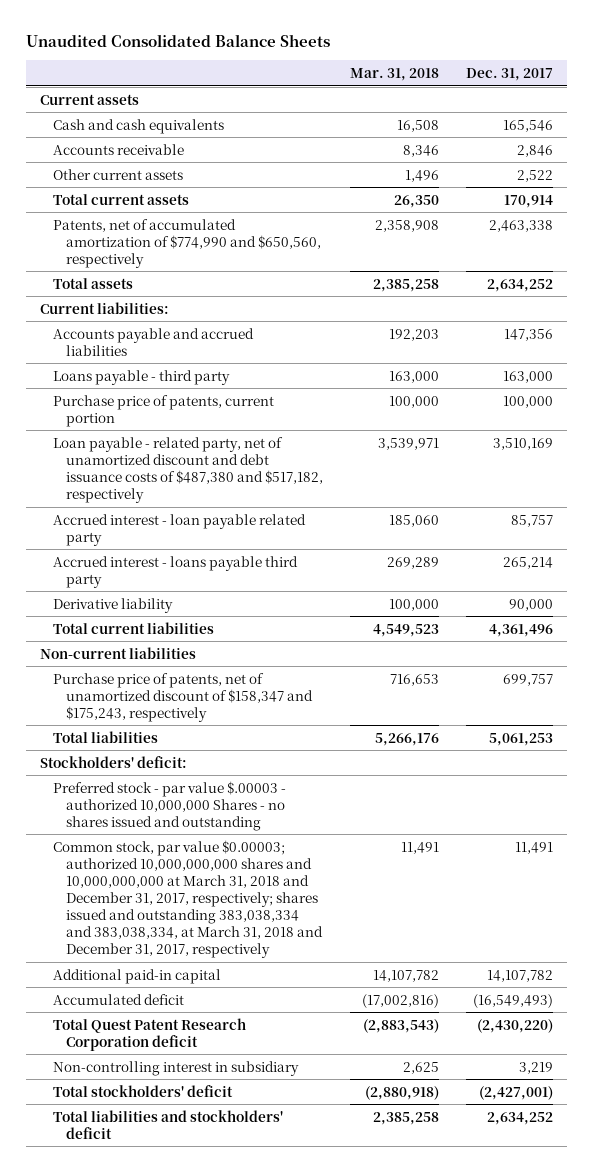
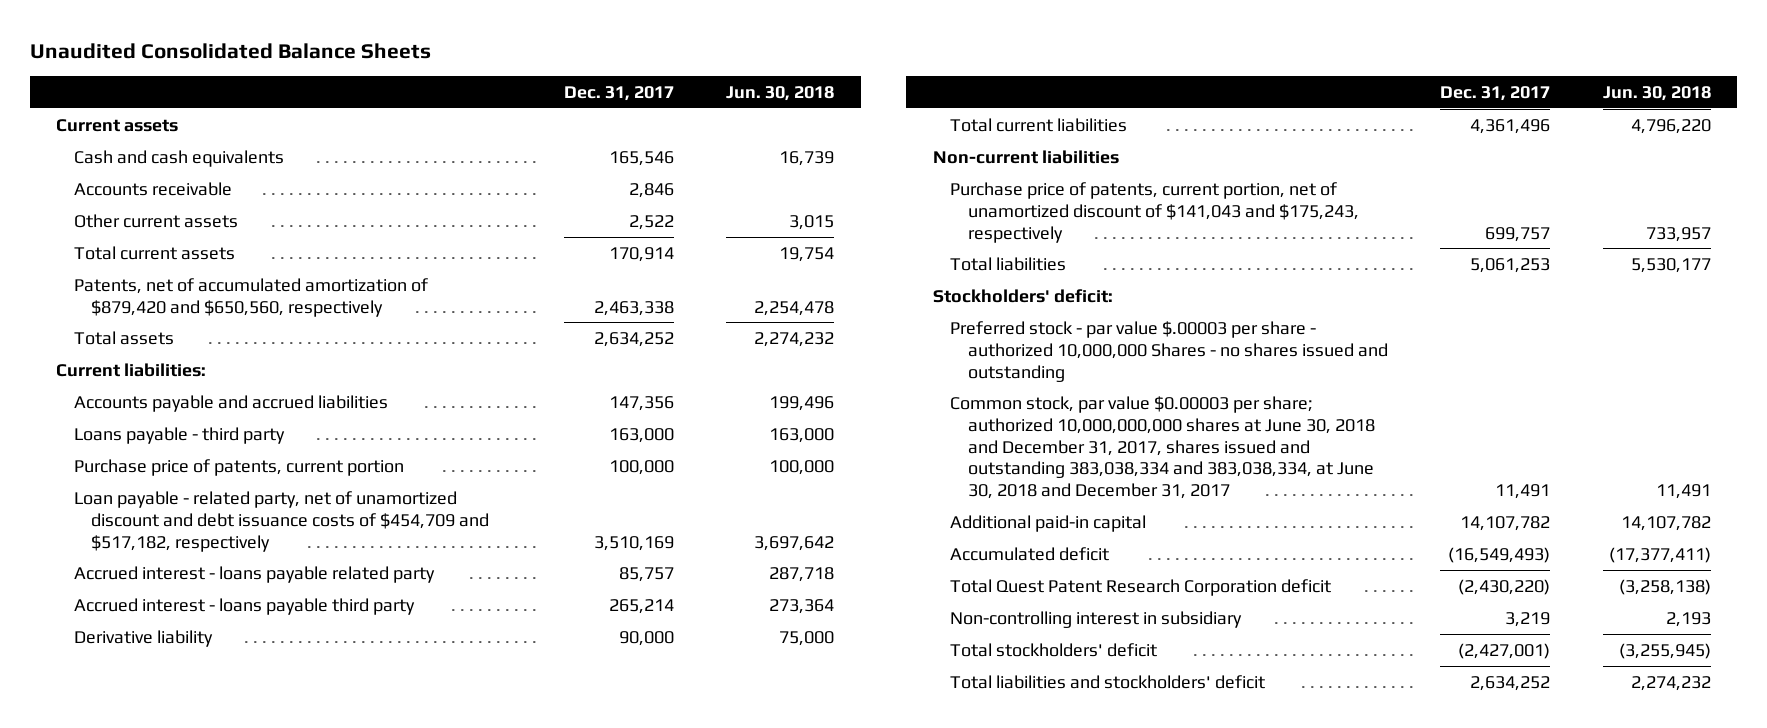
- | Mar. 31, 2018 | Dec. 31, 2017
+ | Dec. 31, 2017 | Jun. 30, 2018
- Patents, net of accumulated amortization of $774,990 and $650,560, respectively | 2,358,908 | 2,463,338
+ Patents, net of accumulated amortization of $879,420 and $650,560, respectively | 2,463,338 | 2,254,478
- Loan payable - related party, net of unamortized discount and debt issuance costs of $487,380 and $517,182, respectively | 3,539,971 | 3,510,169
- Accrued interest - loan payable related party | 185,060 | 85,757
+ Loan payable - related party, net of unamortized discount and debt issuance costs of $454,709 and $517,182, respectively | 3,510,169 | 3,697,642
+ Accrued interest - loans payable related party | 85,757 | 287,718
- Purchase price of patents, net of unamortized discount of $158,347 and $175,243, respectively | 716,653 | 699,757
+ Purchase price of patents, current portion, net of unamortized discount of $141,043 and $175,243, respectively | 699,757 | 733,957
- Preferred stock - par value $.00003 - authorized 10,000,000 Shares - no shares issued and outstanding
- Common stock, par value $0.00003; authorized 10,000,000,000 shares and 10,000,000,000 at March 31, 2018 and December 31, 2017, respectively; shares issued and outstanding 383,038,334 and 383,038,334, at March 31, 2018 and December 31, 2017, respectively | 11,491 | 11,491
+ Preferred stock - par value $.00003 per share - authorized 10,000,000 Shares - no shares issued and outstanding
+ Common stock, par value $0.00003 per share; authorized 10,000,000,000 shares at June 30, 2018 and December 31, 2017, shares issued and outstanding 383,038,334 and 383,038,334, at June 30, 2018 and December 31, 2017 | 11,491 | 11,491

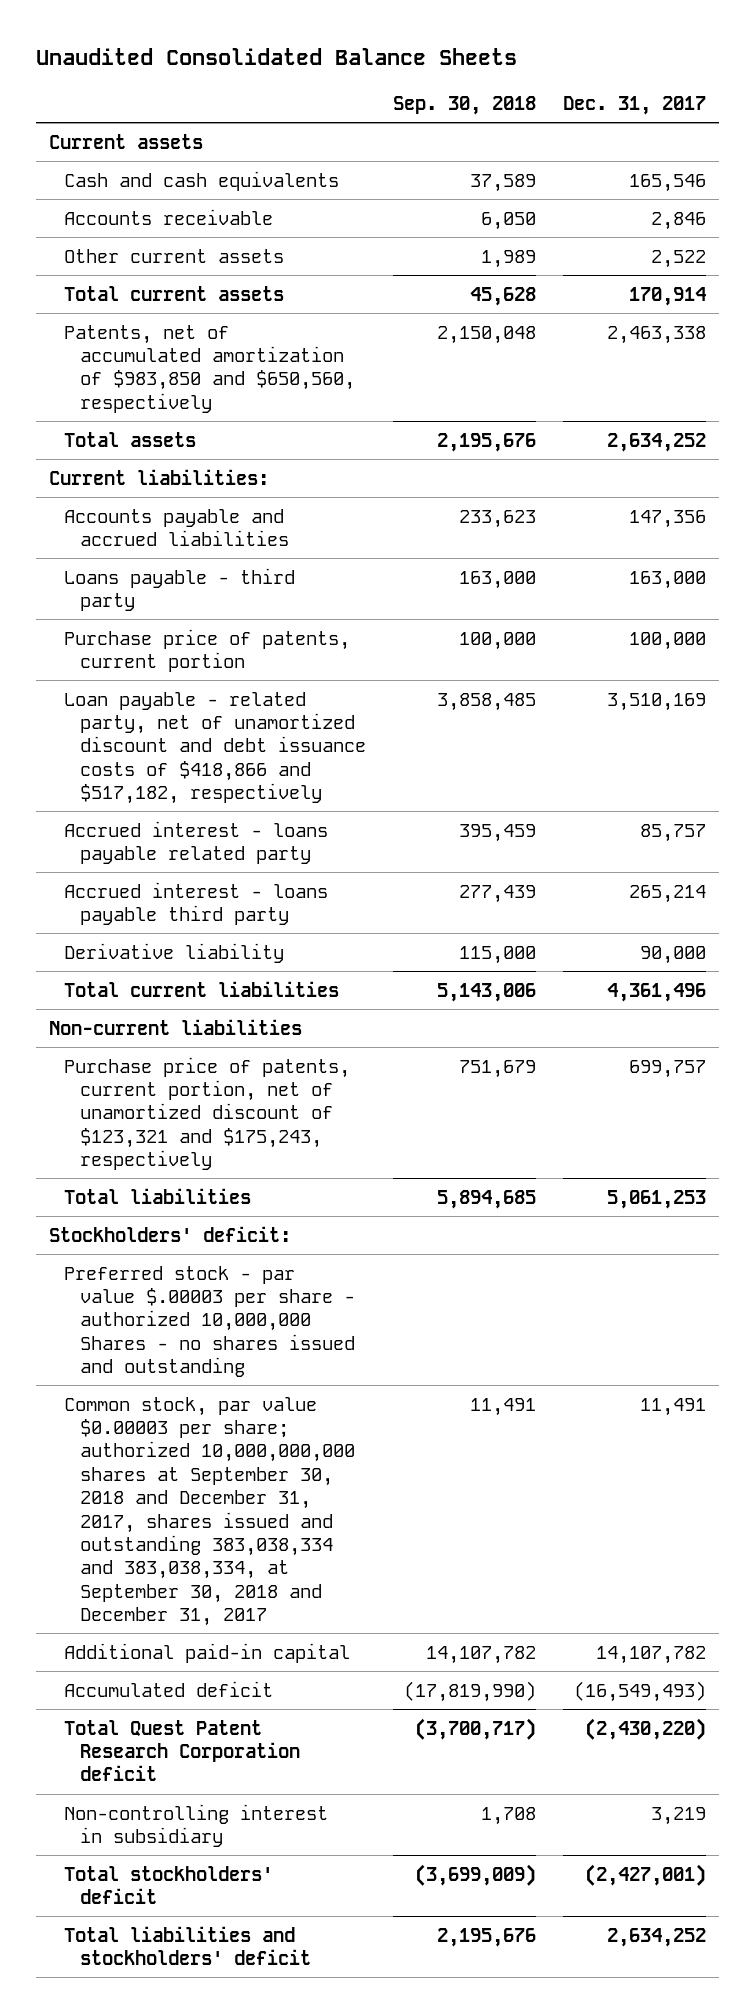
- | Dec. 31, 2017 | Jun. 30, 2018
+ | Sep. 30, 2018 | Dec. 31, 2017
- Patents, net of accumulated amortization of $879,420 and $650,560, respectively | 2,463,338 | 2,254,478
+ Patents, net of accumulated amortization of $983,850 and $650,560, respectively | 2,150,048 | 2,463,338
- Loan payable - related party, net of unamortized discount and debt issuance costs of $454,709 and $517,182, respectively | 3,510,169 | 3,697,642
+ Loan payable - related party, net of unamortized discount and debt issuance costs of $418,866 and $517,182, respectively | 3,858,485 | 3,510,169
- Purchase price of patents, current portion, net of unamortized discount of $141,043 and $175,243, respectively | 699,757 | 733,957
+ Purchase price of patents, current portion, net of unamortized discount of $123,321 and $175,243, respectively | 751,679 | 699,757
- Common stock, par value $0.00003 per share; authorized 10,000,000,000 shares at June 30, 2018 and December 31, 2017, shares issued and outstanding 383,038,334 and 383,038,334, at June 30, 2018 and December 31, 2017 | 11,491 | 11,491
+ Common stock, par value $0.00003 per share; authorized 10,000,000,000 shares at September 30, 2018 and December 31, 2017, shares issued and outstanding 383,038,334 and 383,038,334, at September 30, 2018 and December 31, 2017 | 11,491 | 11,491

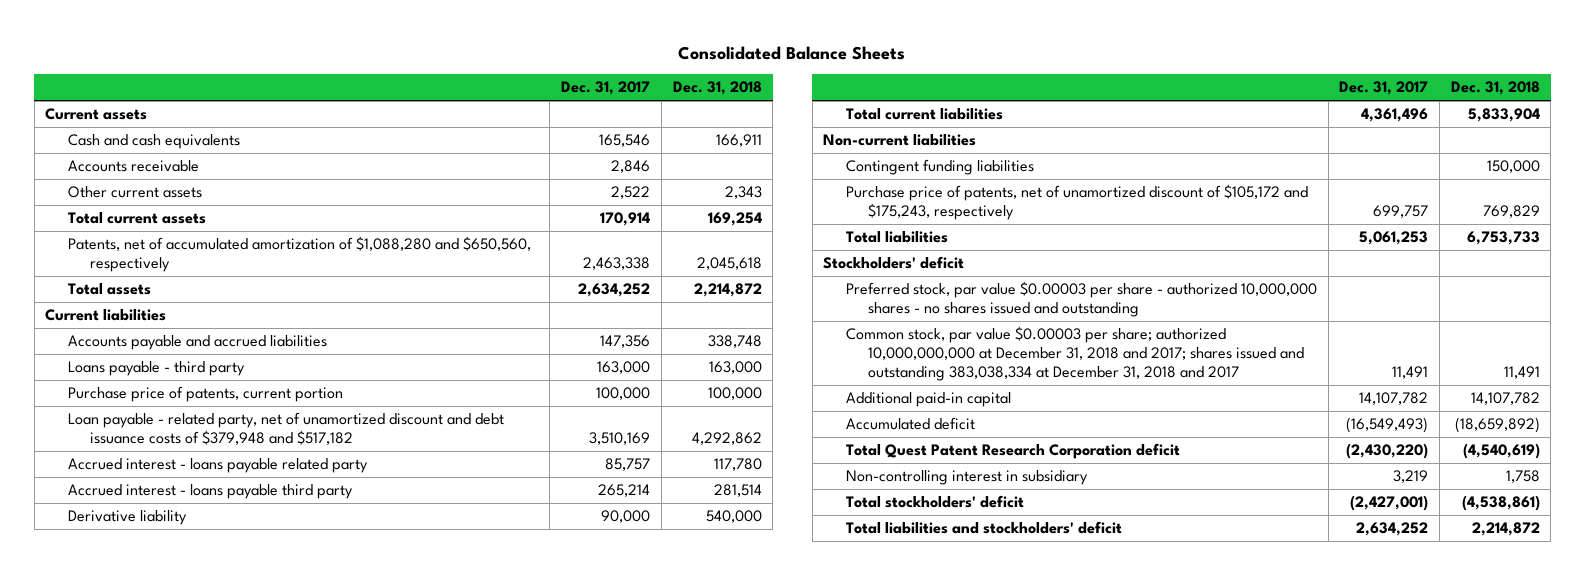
- Unaudited Consolidated Balance Sheets
+ Consolidated Balance Sheets
- | Sep. 30, 2018 | Dec. 31, 2017
+ | Dec. 31, 2017 | Dec. 31, 2018
- Patents, net of accumulated amortization of $983,850 and $650,560, respectively | 2,150,048 | 2,463,338
+ Patents, net of accumulated amortization of $1,088,280 and $650,560, respectively | 2,463,338 | 2,045,618
- Current liabilities:
+ Current liabilities
- Loan payable - related party, net of unamortized discount and debt issuance costs of $418,866 and $517,182, respectively | 3,858,485 | 3,510,169
+ Loan payable - related party, net of unamortized discount and debt issuance costs of $379,948 and $517,182 | 3,510,169 | 4,292,862
- Purchase price of patents, current portion, net of unamortized discount of $123,321 and $175,243, respectively | 751,679 | 699,757
+ Contingent funding liabilities | | 150,000
+ Purchase price of patents, net of unamortized discount of $105,172 and $175,243, respectively | 699,757 | 769,829
- Stockholders' deficit:
- Preferred stock - par value $.00003 per share - authorized 10,000,000 Shares - no shares issued and outstanding
- Common stock, par value $0.00003 per share; authorized 10,000,000,000 shares at September 30, 2018 and December 31, 2017, shares issued and outstanding 383,038,334 and 383,038,334, at September 30, 2018 and December 31, 2017 | 11,491 | 11,491
+ Stockholders' deficit
+ Preferred stock, par value $0.00003 per share - authorized 10,000,000 shares - no shares issued and outstanding
+ Common stock, par value $0.00003 per share; authorized 10,000,000,000 at December 31, 2018 and 2017; shares issued and outstanding 383,038,334 at December 31, 2018 and 2017 | 11,491 | 11,491

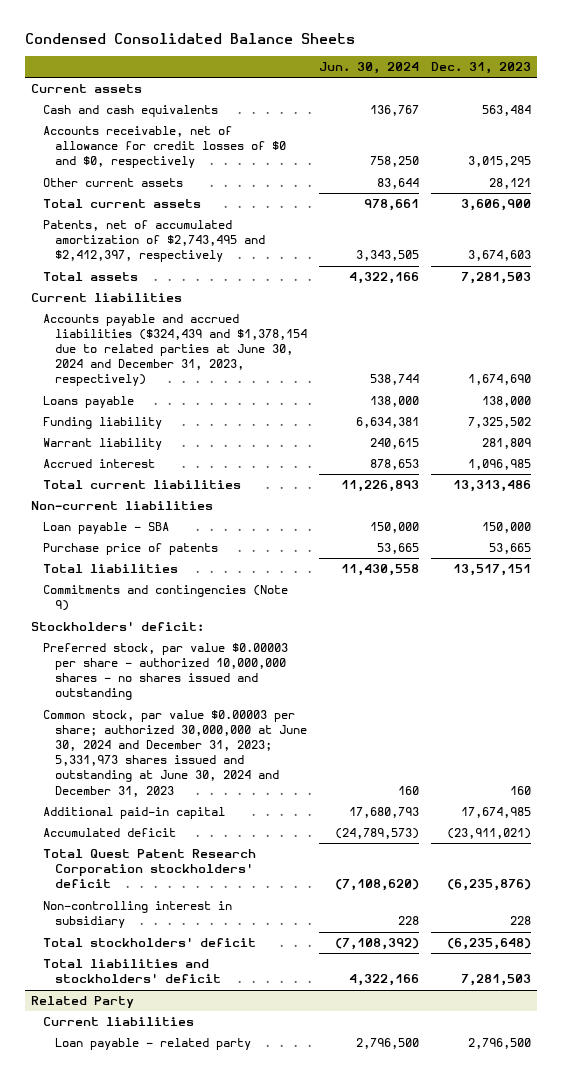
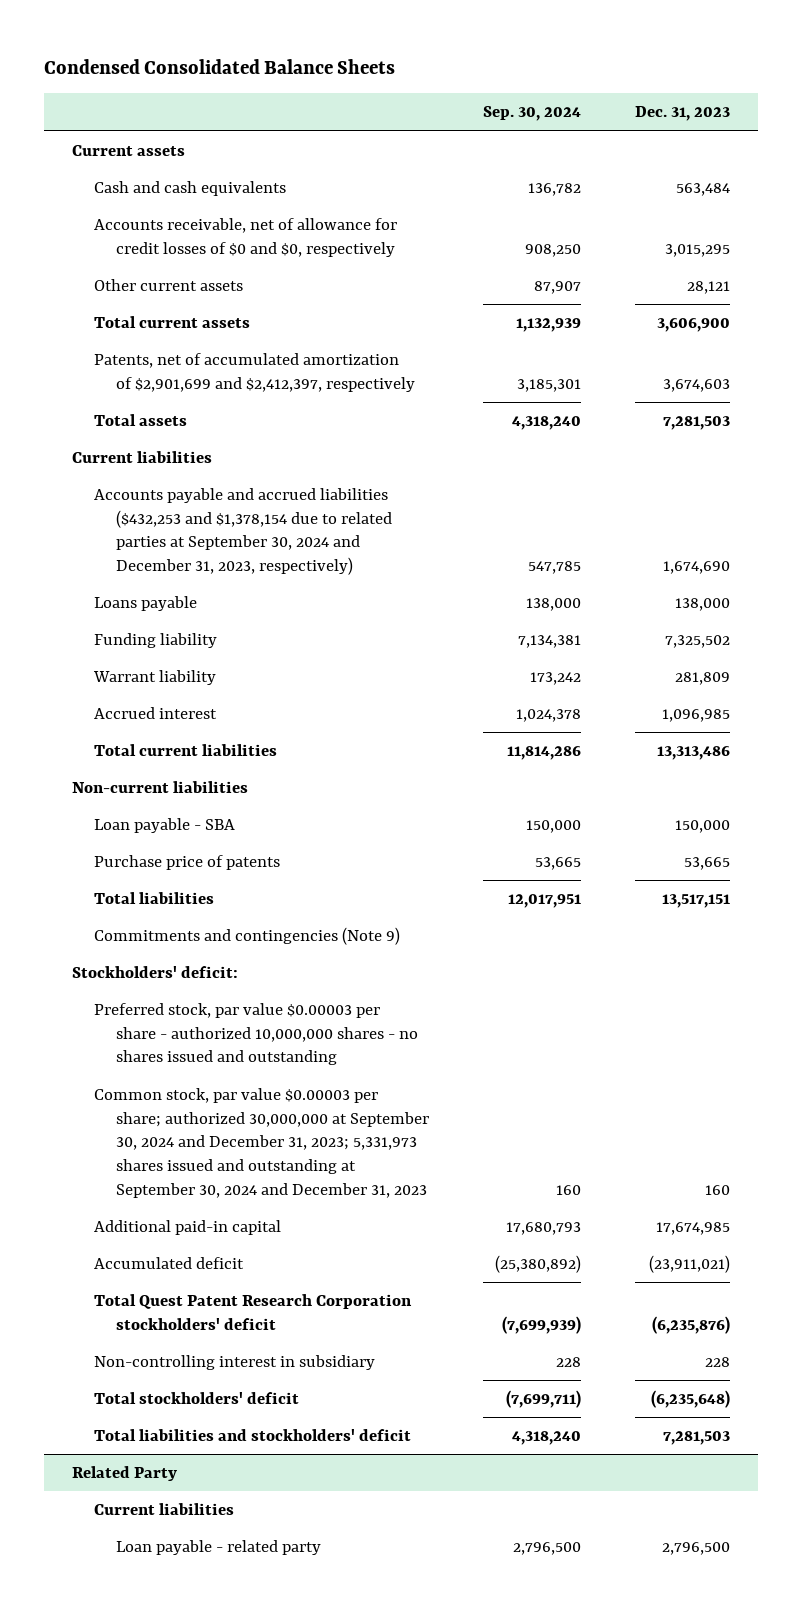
- | Jun. 30, 2024 | Dec. 31, 2023
+ | Sep. 30, 2024 | Dec. 31, 2023
- Patents, net of accumulated amortization of $2,743,495 and $2,412,397, respectively | 3,343,505 | 3,674,603
+ Patents, net of accumulated amortization of $2,901,699 and $2,412,397, respectively | 3,185,301 | 3,674,603
- Accounts payable and accrued liabilities ($324,439 and $1,378,154 due to related parties at June 30, 2024 and December 31, 2023, respectively) | 538,744 | 1,674,690
+ Accounts payable and accrued liabilities ($432,253 and $1,378,154 due to related parties at September 30, 2024 and December 31, 2023, respectively) | 547,785 | 1,674,690
- Common stock, par value $0.00003 per share; authorized 30,000,000 at June 30, 2024 and December 31, 2023; 5,331,973 shares issued and outstanding at June 30, 2024 and December 31, 2023 | 160 | 160
+ Common stock, par value $0.00003 per share; authorized 30,000,000 at September 30, 2024 and December 31, 2023; 5,331,973 shares issued and outstanding at September 30, 2024 and December 31, 2023 | 160 | 160

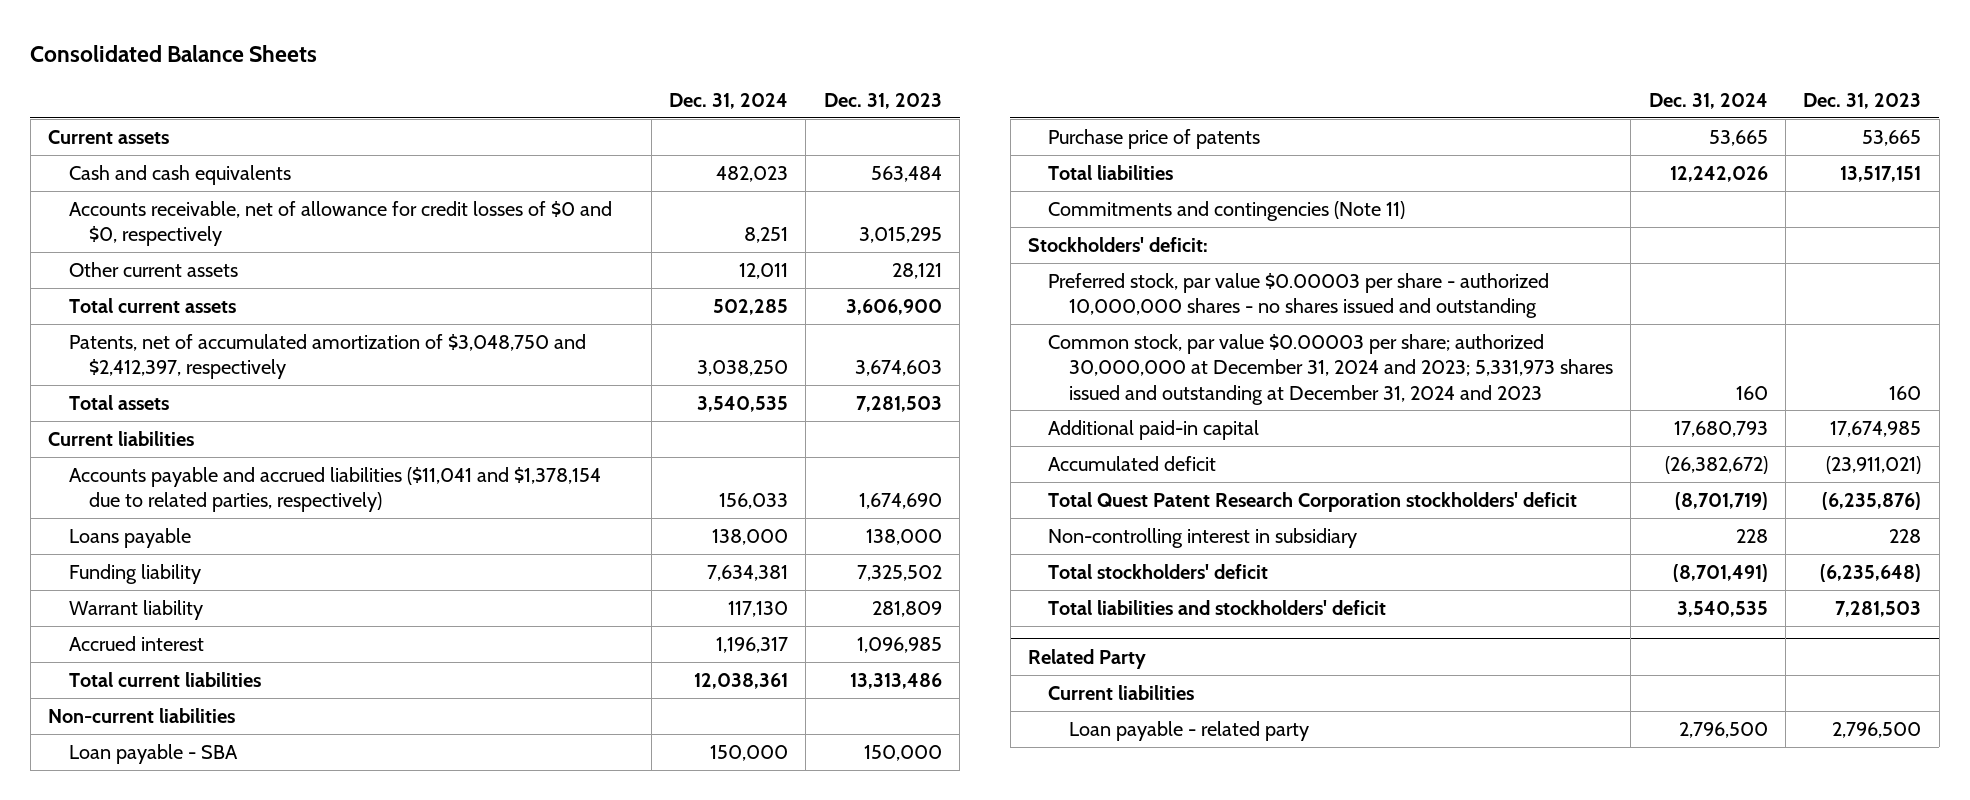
- Condensed Consolidated Balance Sheets
+ Consolidated Balance Sheets
- | Sep. 30, 2024 | Dec. 31, 2023
+ | Dec. 31, 2024 | Dec. 31, 2023
- Patents, net of accumulated amortization of $2,901,699 and $2,412,397, respectively | 3,185,301 | 3,674,603
+ Patents, net of accumulated amortization of $3,048,750 and $2,412,397, respectively | 3,038,250 | 3,674,603
- Accounts payable and accrued liabilities ($432,253 and $1,378,154 due to related parties at September 30, 2024 and December 31, 2023, respectively) | 547,785 | 1,674,690
+ Accounts payable and accrued liabilities ($11,041 and $1,378,154 due to related parties, respectively) | 156,033 | 1,674,690
- Commitments and contingencies (Note 9)
+ Commitments and contingencies (Note 11)
- Common stock, par value $0.00003 per share; authorized 30,000,000 at September 30, 2024 and December 31, 2023; 5,331,973 shares issued and outstanding at September 30, 2024 and December 31, 2023 | 160 | 160
+ Common stock, par value $0.00003 per share; authorized 30,000,000 at December 31, 2024 and 2023; 5,331,973 shares issued and outstanding at December 31, 2024 and 2023 | 160 | 160

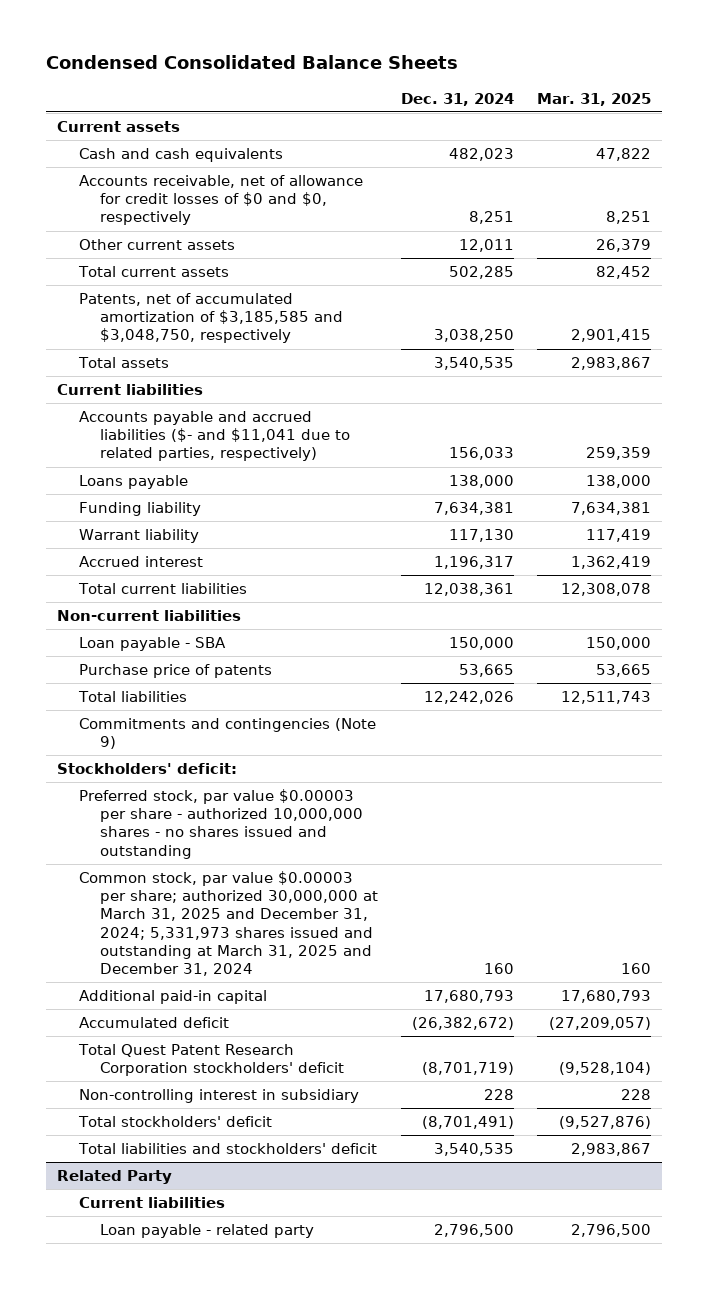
- Consolidated Balance Sheets
+ Condensed Consolidated Balance Sheets
- | Dec. 31, 2024 | Dec. 31, 2023
+ | Dec. 31, 2024 | Mar. 31, 2025
- Patents, net of accumulated amortization of $3,048,750 and $2,412,397, respectively | 3,038,250 | 3,674,603
+ Patents, net of accumulated amortization of $3,185,585 and $3,048,750, respectively | 3,038,250 | 2,901,415
- Accounts payable and accrued liabilities ($11,041 and $1,378,154 due to related parties, respectively) | 156,033 | 1,674,690
+ Accounts payable and accrued liabilities ($- and $11,041 due to related parties, respectively) | 156,033 | 259,359
- Commitments and contingencies (Note 11)
+ Commitments and contingencies (Note 9)
- Common stock, par value $0.00003 per share; authorized 30,000,000 at December 31, 2024 and 2023; 5,331,973 shares issued and outstanding at December 31, 2024 and 2023 | 160 | 160
+ Common stock, par value $0.00003 per share; authorized 30,000,000 at March 31, 2025 and December 31, 2024; 5,331,973 shares issued and outstanding at March 31, 2025 and December 31, 2024 | 160 | 160

